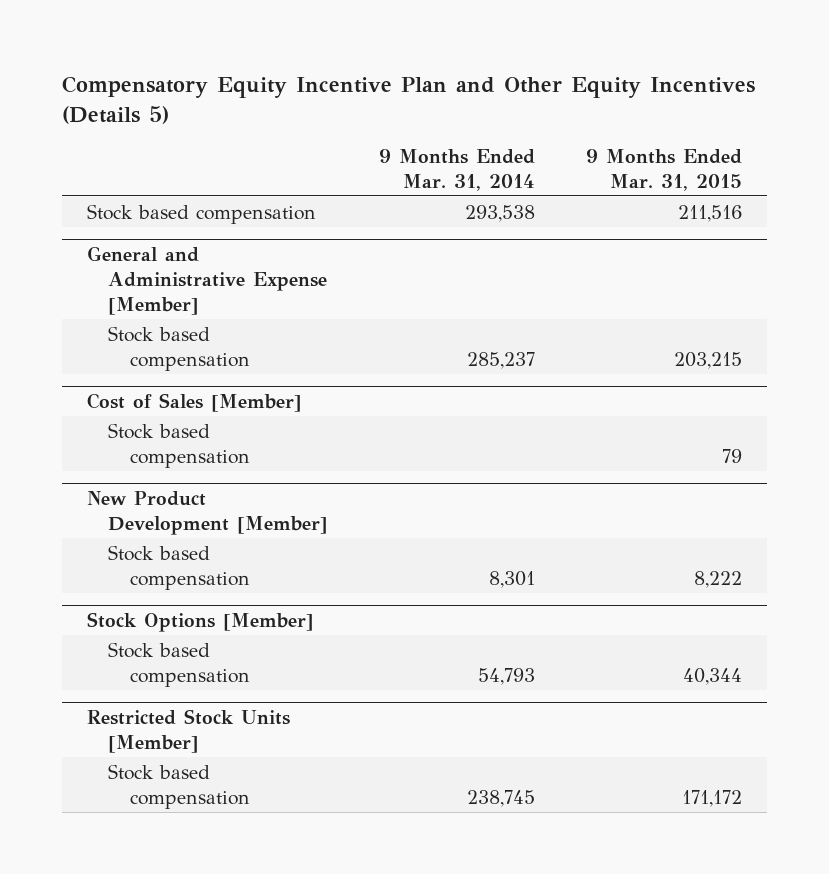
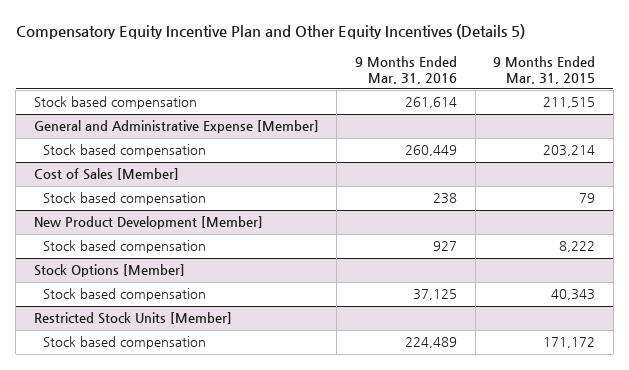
- | 9 Months Ended Mar. 31, 2014 | 9 Months Ended Mar. 31, 2015
+ | 9 Months Ended Mar. 31, 2016 | 9 Months Ended Mar. 31, 2015
- Stock based compensation | 293,538 | 211,516
+ Stock based compensation | 261,614 | 211,515
@ General and Administrative Expense [Member]
- Stock based compensation | 285,237 | 203,215
+ Stock based compensation | 260,449 | 203,214
@ Stock Options [Member]
- Stock based compensation | 54,793 | 40,344
+ Stock based compensation | 37,125 | 40,343

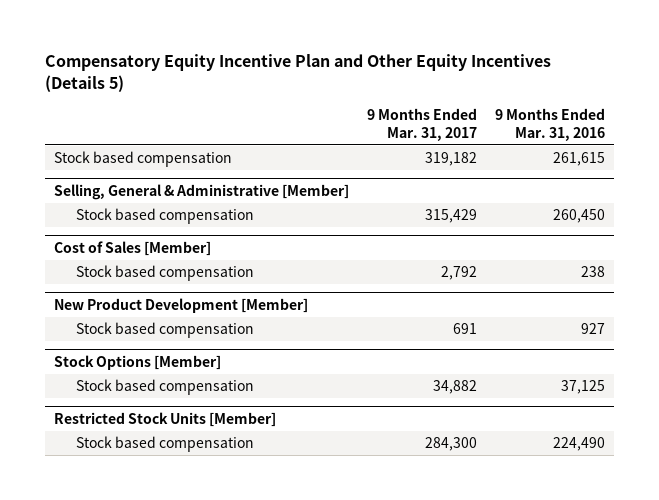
- | 9 Months Ended Mar. 31, 2016 | 9 Months Ended Mar. 31, 2015
+ | 9 Months Ended Mar. 31, 2017 | 9 Months Ended Mar. 31, 2016
- Stock based compensation | 261,614 | 211,515
- General and Administrative Expense [Member]
- Stock based compensation | 260,449 | 203,214
+ Stock based compensation | 319,182 | 261,615
+ Selling, General & Administrative [Member]
+ Stock based compensation | 315,429 | 260,450
@ Restricted Stock Units [Member]
- Stock based compensation | 224,489 | 171,172
+ Stock based compensation | 284,300 | 224,490

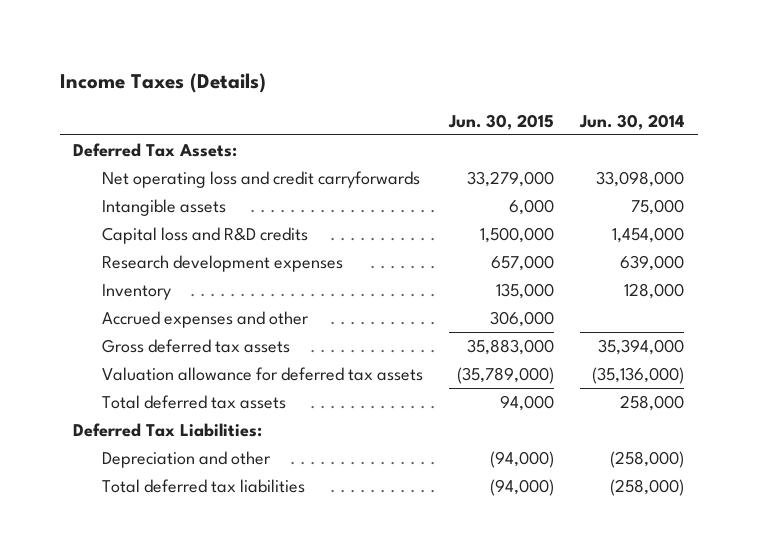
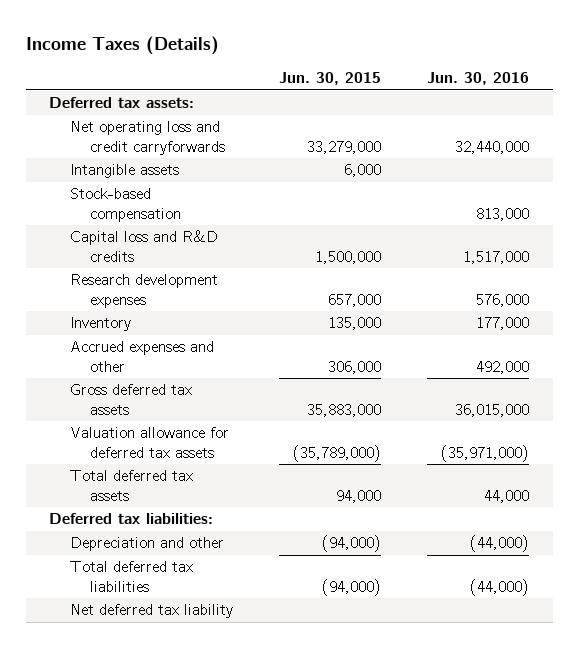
- | Jun. 30, 2015 | Jun. 30, 2014
+ | Jun. 30, 2015 | Jun. 30, 2016
- Deferred Tax Assets:
+ Deferred tax assets:
+ Stock-based compensation | | 813,000
- Deferred Tax Liabilities:
+ Deferred tax liabilities:
+ Net deferred tax liability

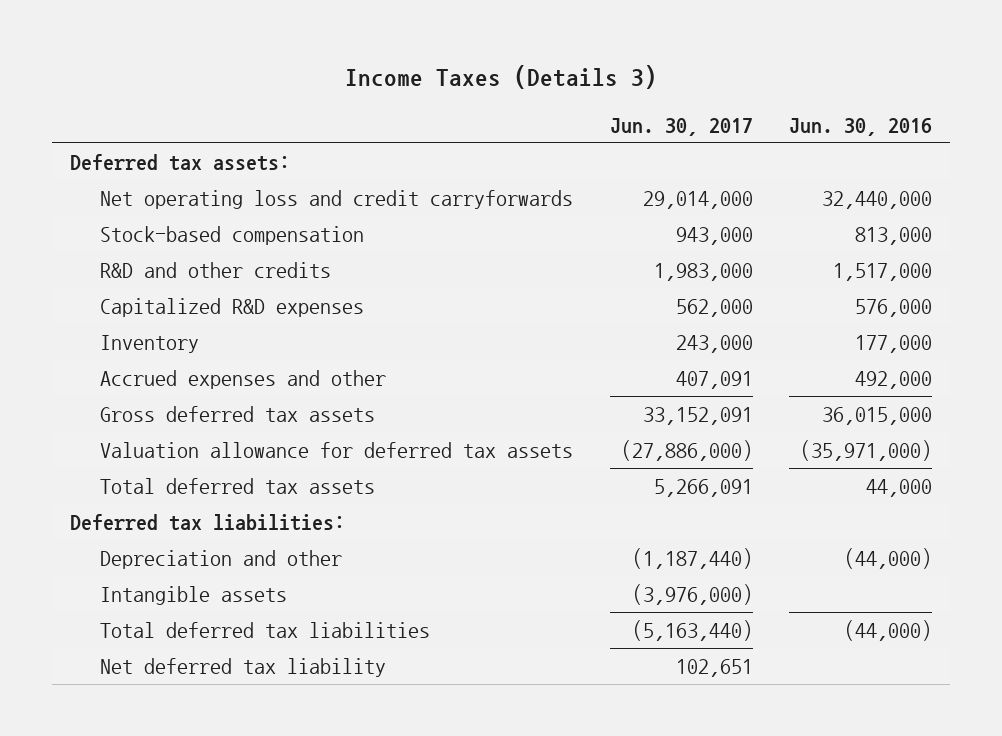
- Income Taxes (Details)
+ Income Taxes (Details 3)
- | Jun. 30, 2015 | Jun. 30, 2016
+ | Jun. 30, 2017 | Jun. 30, 2016
- Capital loss and R&D credits | 1,500,000 | 1,517,000
- Research development expenses | 657,000 | 576,000
+ R&D and other credits | 1,983,000 | 1,517,000
+ Capitalized R&D expenses | 562,000 | 576,000
moved down: Intangible assets | (3,976,000) |

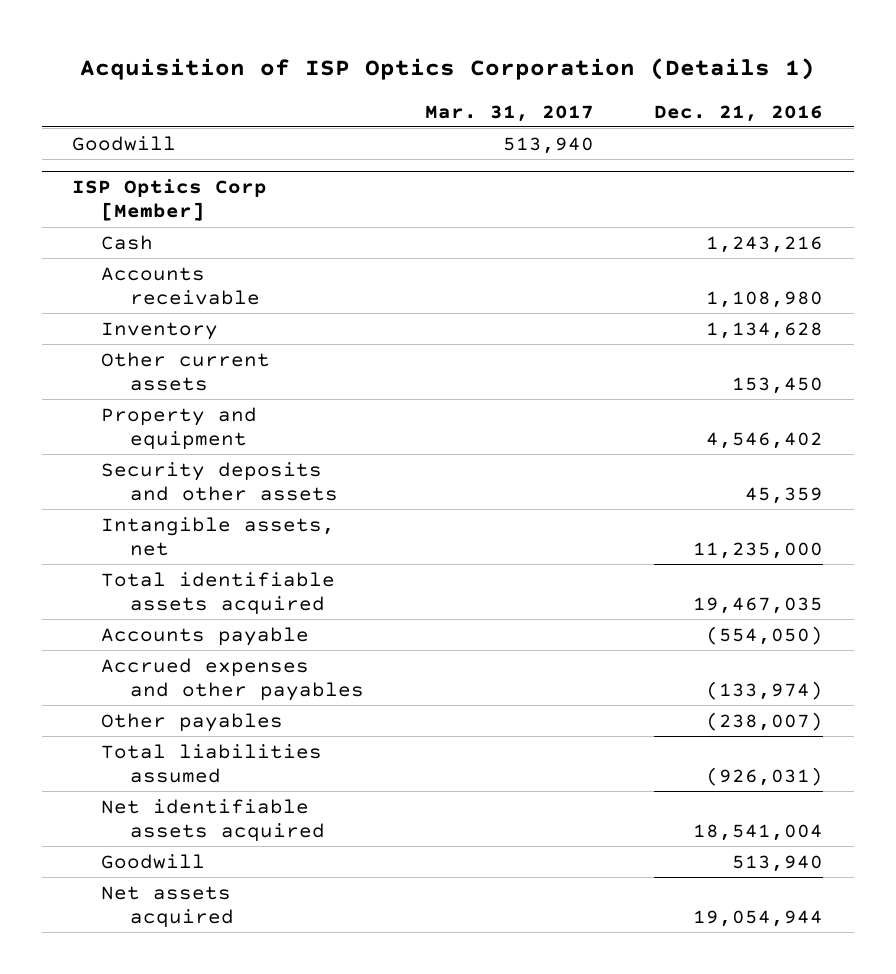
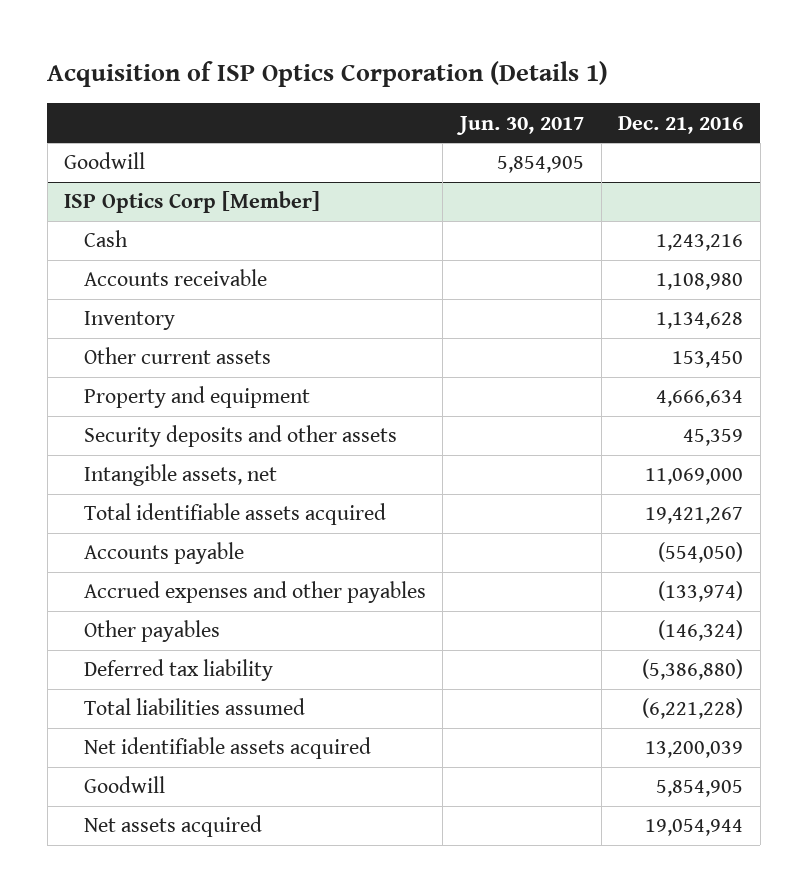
- | Mar. 31, 2017 | Dec. 21, 2016
+ | Jun. 30, 2017 | Dec. 21, 2016
@ ISP Optics Corp [Member]
- Property and equipment | | 4,546,402
+ Property and equipment | | 4,666,634
- Intangible assets, net | | 11,235,000
- Total identifiable assets acquired | | 19,467,035
+ Intangible assets, net | | 11,069,000
+ Total identifiable assets acquired | | 19,421,267
- Other payables | | (238,007)
- Total liabilities assumed | | (926,031)
- Net identifiable assets acquired | | 18,541,004
- Goodwill | | 513,940
+ Other payables | | (146,324)
+ Deferred tax liability | | (5,386,880)
+ Total liabilities assumed | | (6,221,228)
+ Net identifiable assets acquired | | 13,200,039
+ Goodwill | | 5,854,905

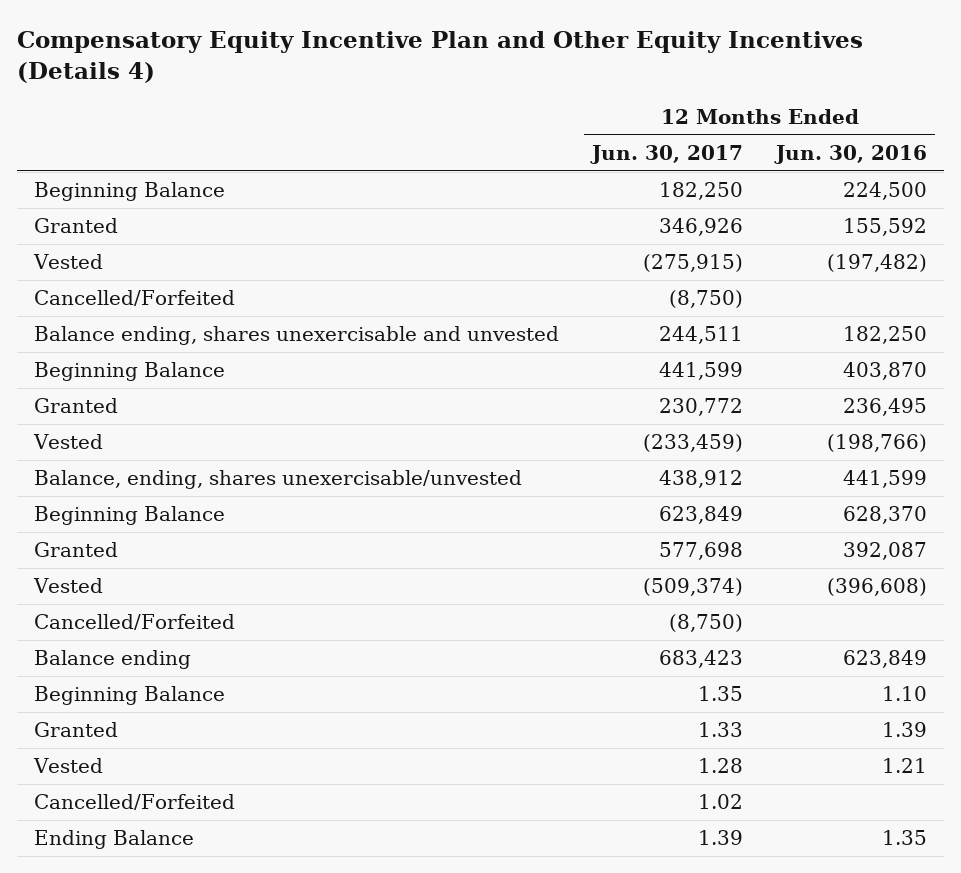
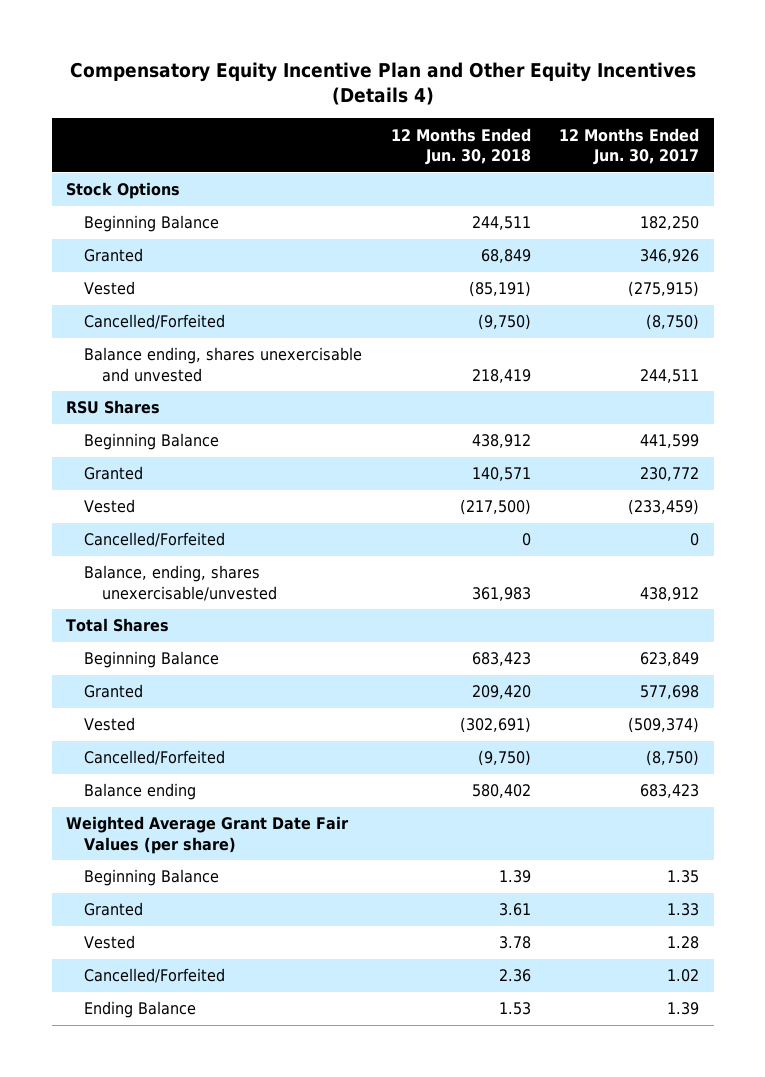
- | 12 Months Ended Jun. 30, 2017 | 12 Months Ended Jun. 30, 2016
+ | 12 Months Ended Jun. 30, 2018 | 12 Months Ended Jun. 30, 2017
+ Stock Options
+ RSU Shares
+ Cancelled/Forfeited | 0 | 0
+ Total Shares
+ Weighted Average Grant Date Fair Values (per share)

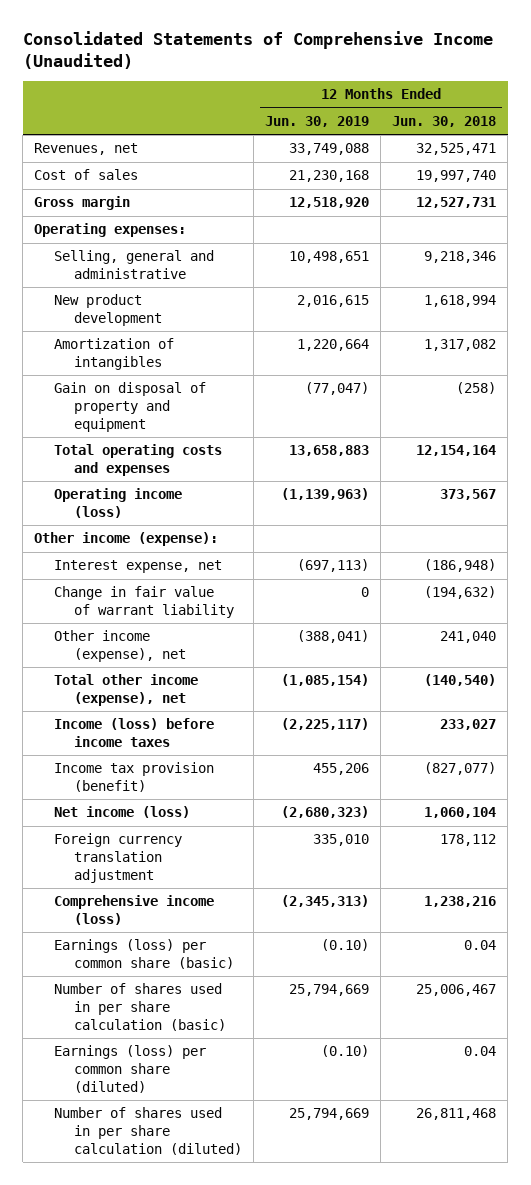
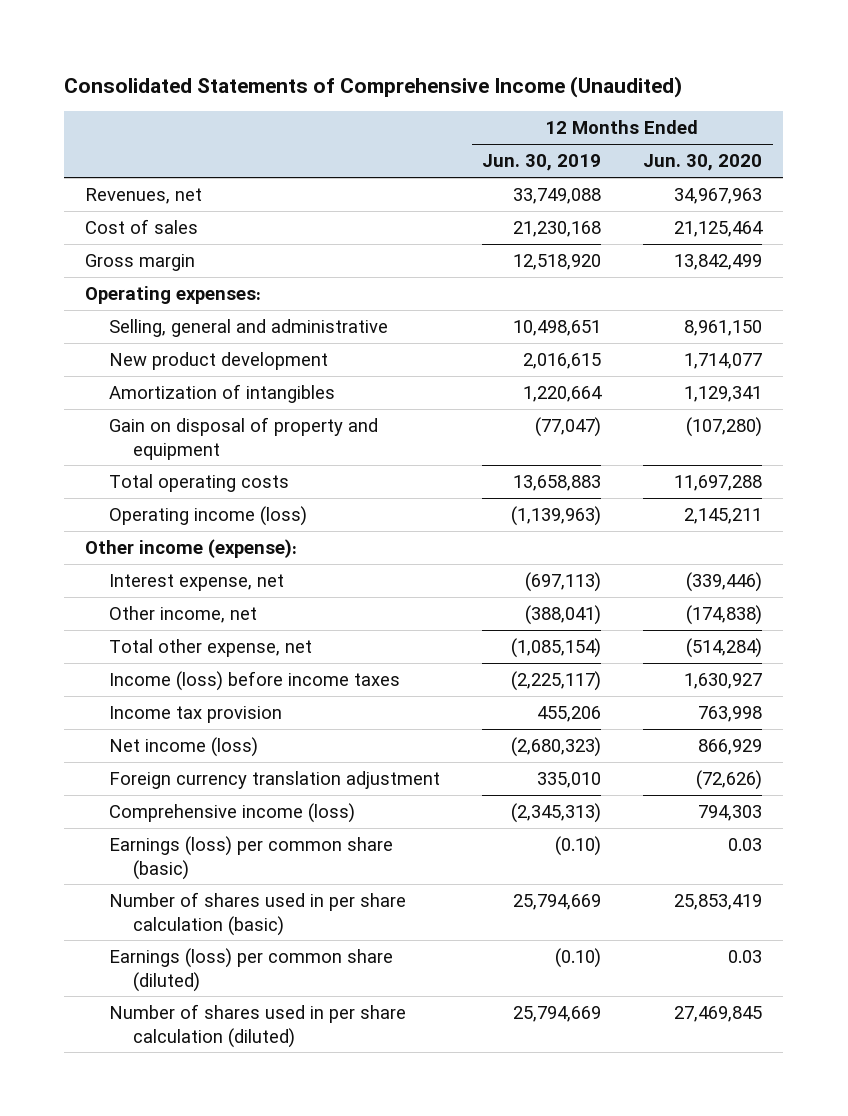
- | 12 Months Ended Jun. 30, 2019 | 12 Months Ended Jun. 30, 2018
+ | 12 Months Ended Jun. 30, 2019 | 12 Months Ended Jun. 30, 2020
- Total operating costs and expenses | 13,658,883 | 12,154,164
+ Total operating costs | 13,658,883 | 11,697,288
- Change in fair value of warrant liability | 0 | (194,632)
- Other income (expense), net | (388,041) | 241,040
- Total other income (expense), net | (1,085,154) | (140,540)
+ Other income, net | (388,041) | (174,838)
+ Total other expense, net | (1,085,154) | (514,284)
- Income tax provision (benefit) | 455,206 | (827,077)
+ Income tax provision | 455,206 | 763,998

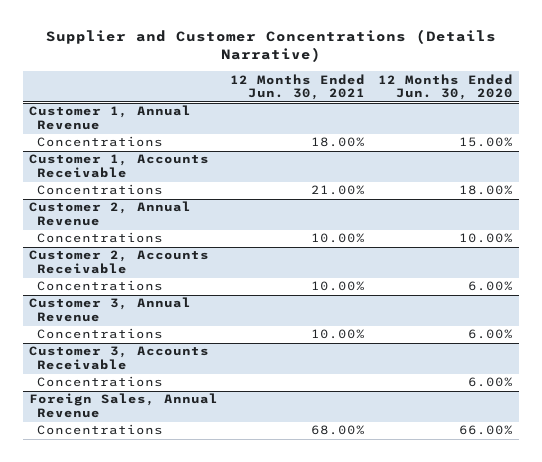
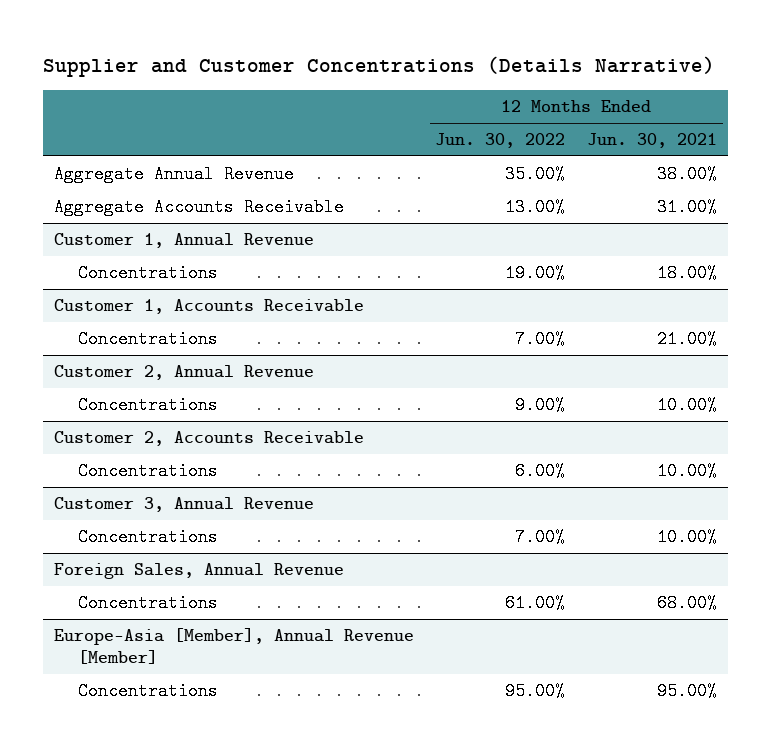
- | 12 Months Ended Jun. 30, 2021 | 12 Months Ended Jun. 30, 2020
+ | 12 Months Ended Jun. 30, 2022 | 12 Months Ended Jun. 30, 2021
+ Aggregate Annual Revenue | 35.00% | 38.00%
+ Aggregate Accounts Receivable | 13.00% | 31.00%
- Customer 3, Accounts Receivable
- Concentrations | | 6.00%
+ Europe-Asia [Member], Annual Revenue [Member]
+ Concentrations | 95.00% | 95.00%

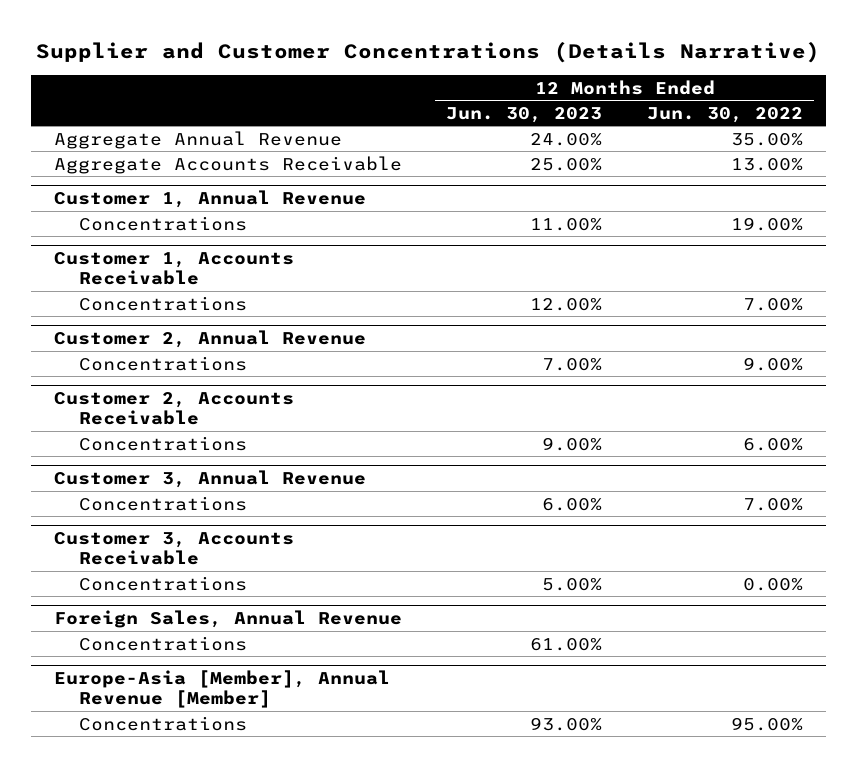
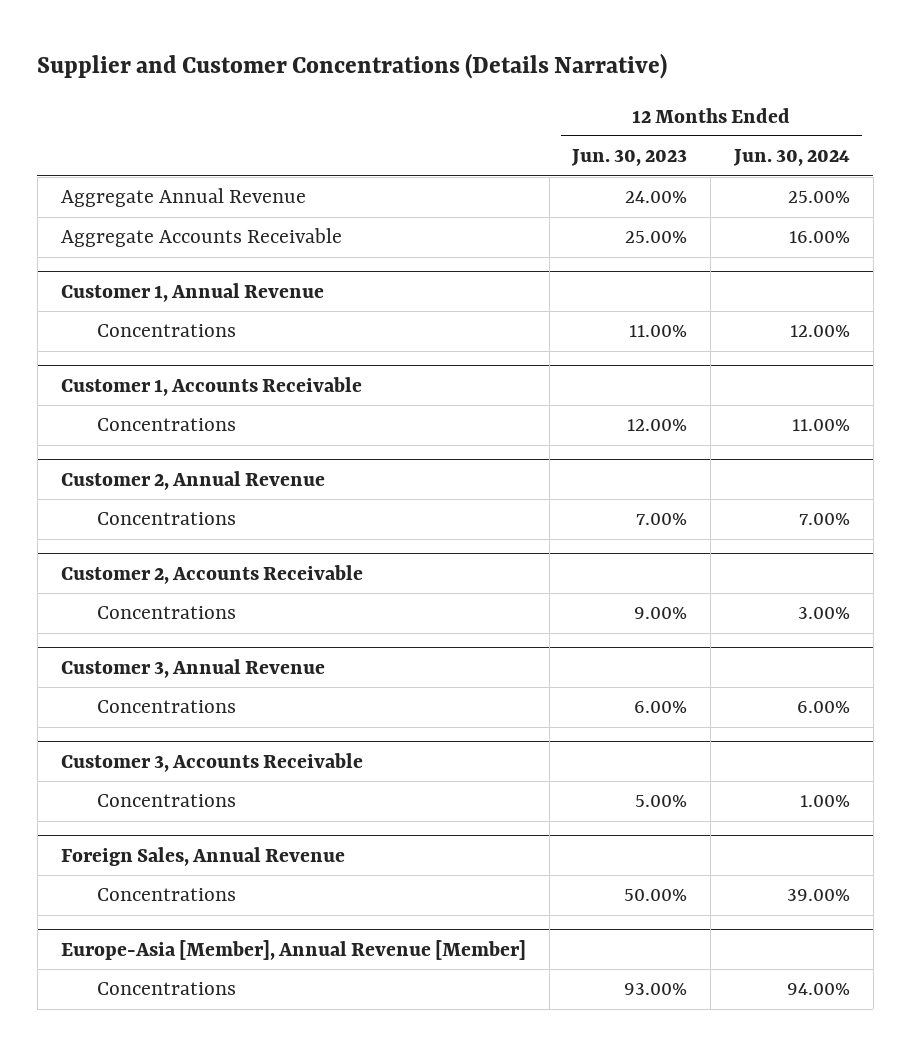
- | 12 Months Ended Jun. 30, 2023 | 12 Months Ended Jun. 30, 2022
+ | 12 Months Ended Jun. 30, 2023 | 12 Months Ended Jun. 30, 2024
@ Foreign Sales, Annual Revenue
- Concentrations | 61.00% |
+ Concentrations | 50.00% | 39.00%

